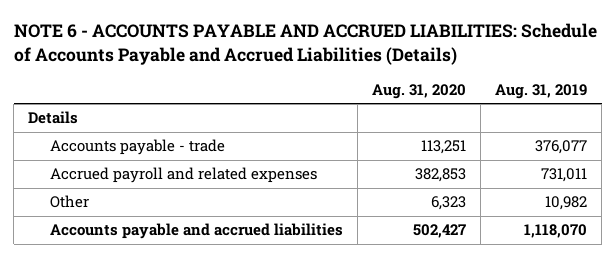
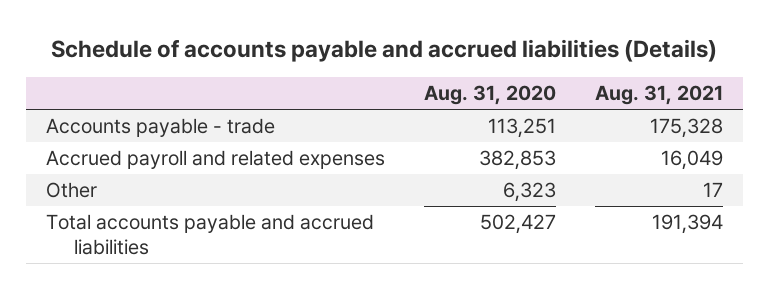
- NOTE 6 - ACCOUNTS PAYABLE AND ACCRUED LIABILITIES: Schedule of Accounts Payable and Accrued Liabilities (Details)
+ Schedule of accounts payable and accrued liabilities (Details)
- | Aug. 31, 2020 | Aug. 31, 2019
+ | Aug. 31, 2020 | Aug. 31, 2021
- Details
- Accounts payable and accrued liabilities | 502,427 | 1,118,070
+ Total accounts payable and accrued liabilities | 502,427 | 191,394

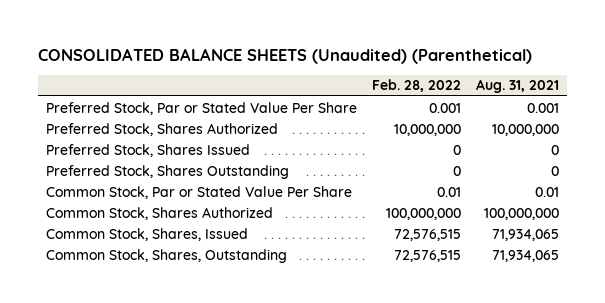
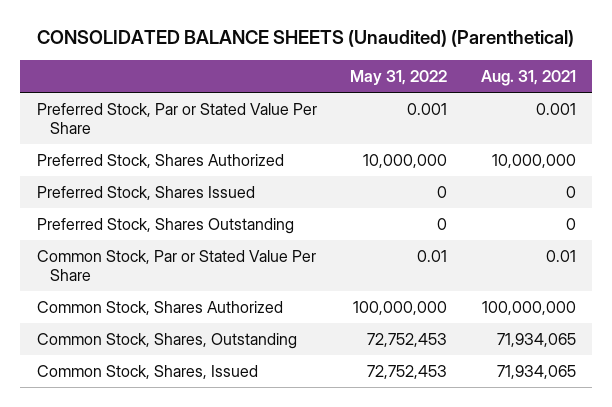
- | Feb. 28, 2022 | Aug. 31, 2021
+ | May 31, 2022 | Aug. 31, 2021
moved down: Common Stock, Shares, Issued | 72,752,453 | 71,934,065

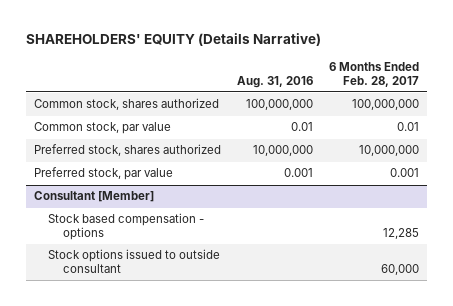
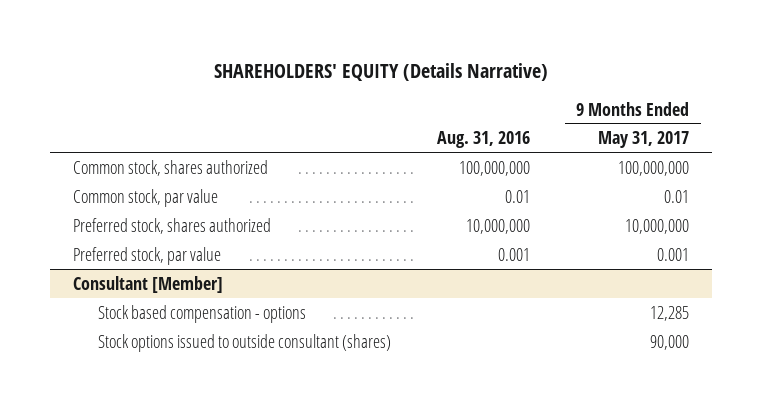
- | Aug. 31, 2016 | 6 Months Ended Feb. 28, 2017
+ | Aug. 31, 2016 | 9 Months Ended May 31, 2017
@ Consultant [Member]
- Stock options issued to outside consultant | | 60,000
+ Stock options issued to outside consultant (shares) | | 90,000

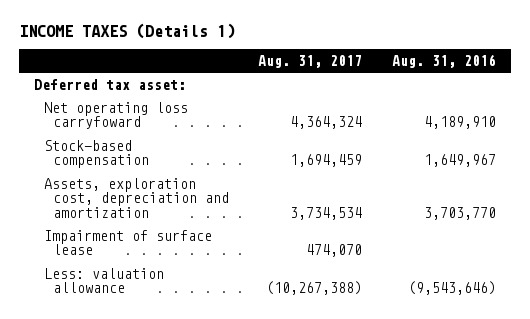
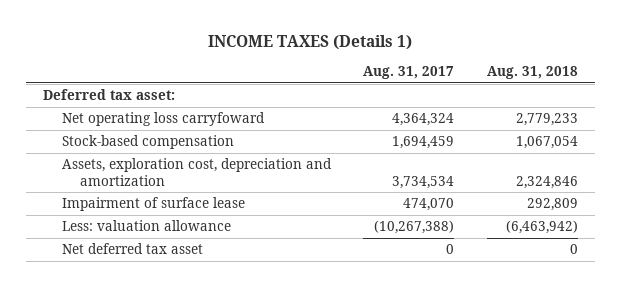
- | Aug. 31, 2017 | Aug. 31, 2016
+ | Aug. 31, 2017 | Aug. 31, 2018
+ Net deferred tax asset | 0 | 0

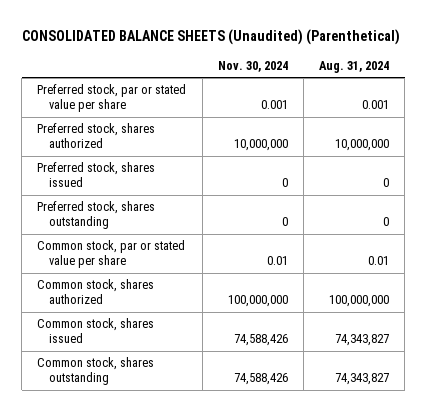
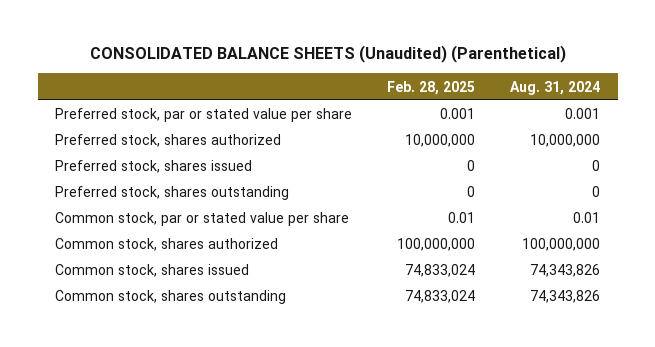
- | Nov. 30, 2024 | Aug. 31, 2024
+ | Feb. 28, 2025 | Aug. 31, 2024
- Common stock, shares issued | 74,588,426 | 74,343,827
- Common stock, shares outstanding | 74,588,426 | 74,343,827
+ Common stock, shares issued | 74,833,024 | 74,343,826
+ Common stock, shares outstanding | 74,833,024 | 74,343,826

